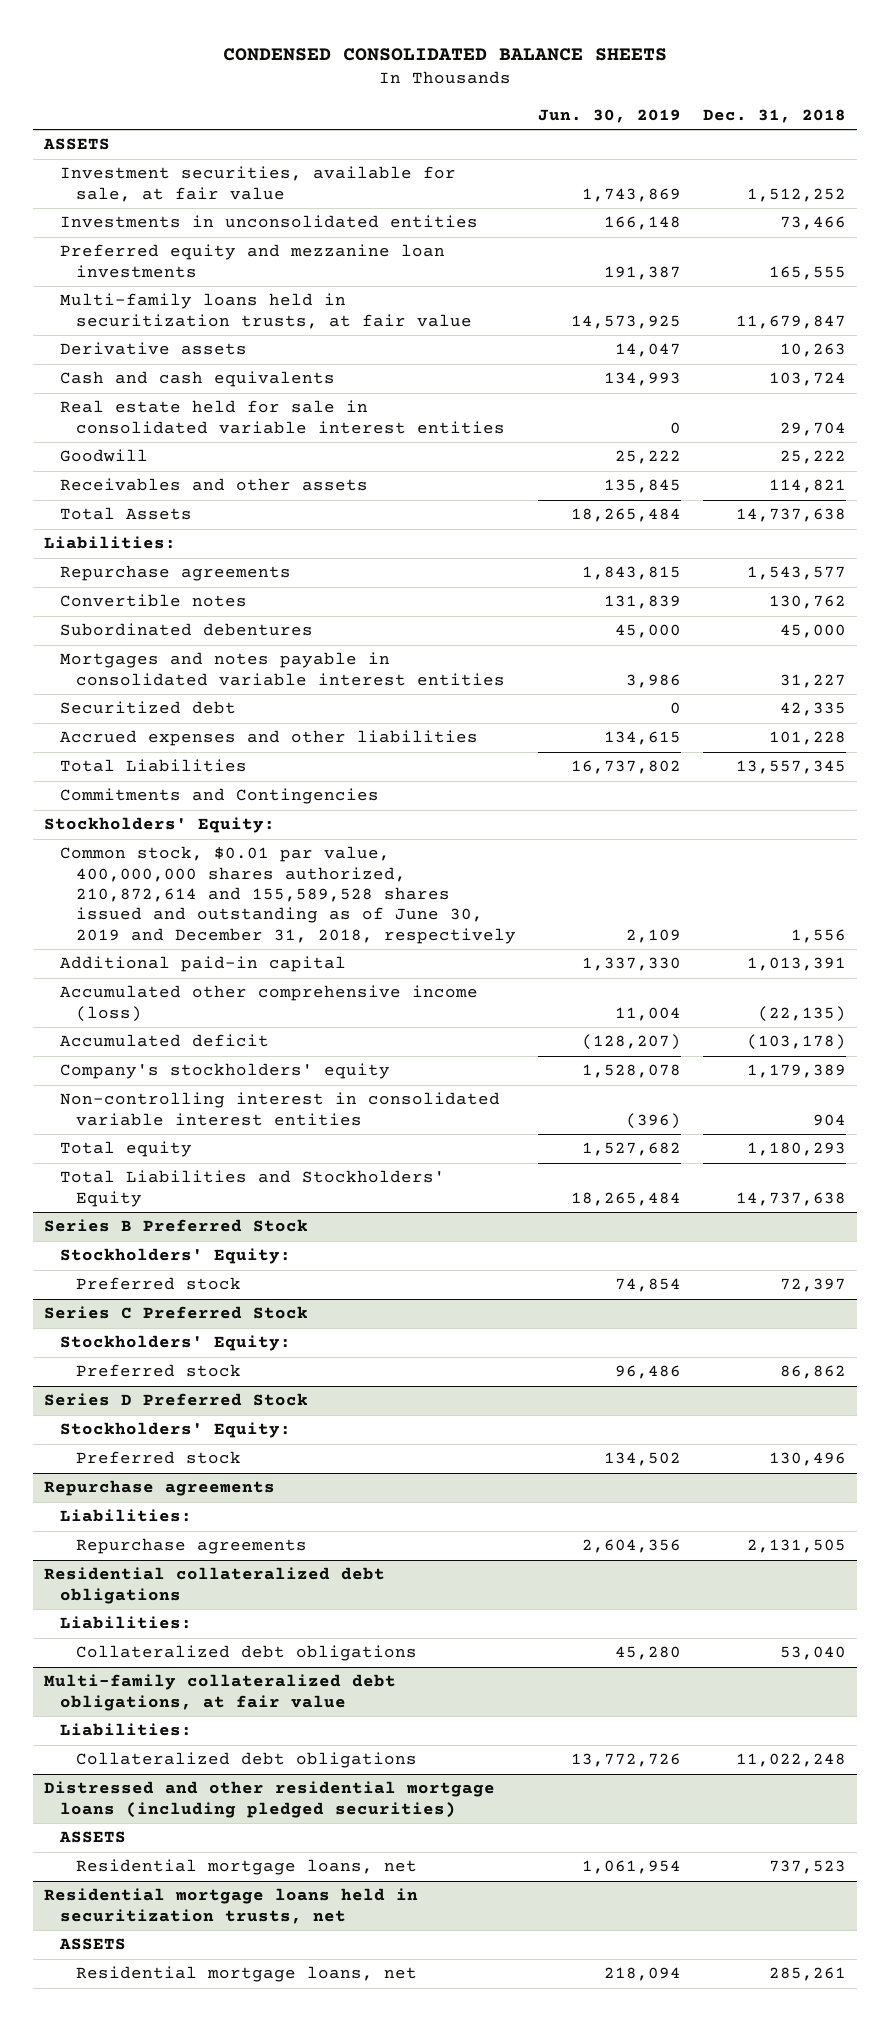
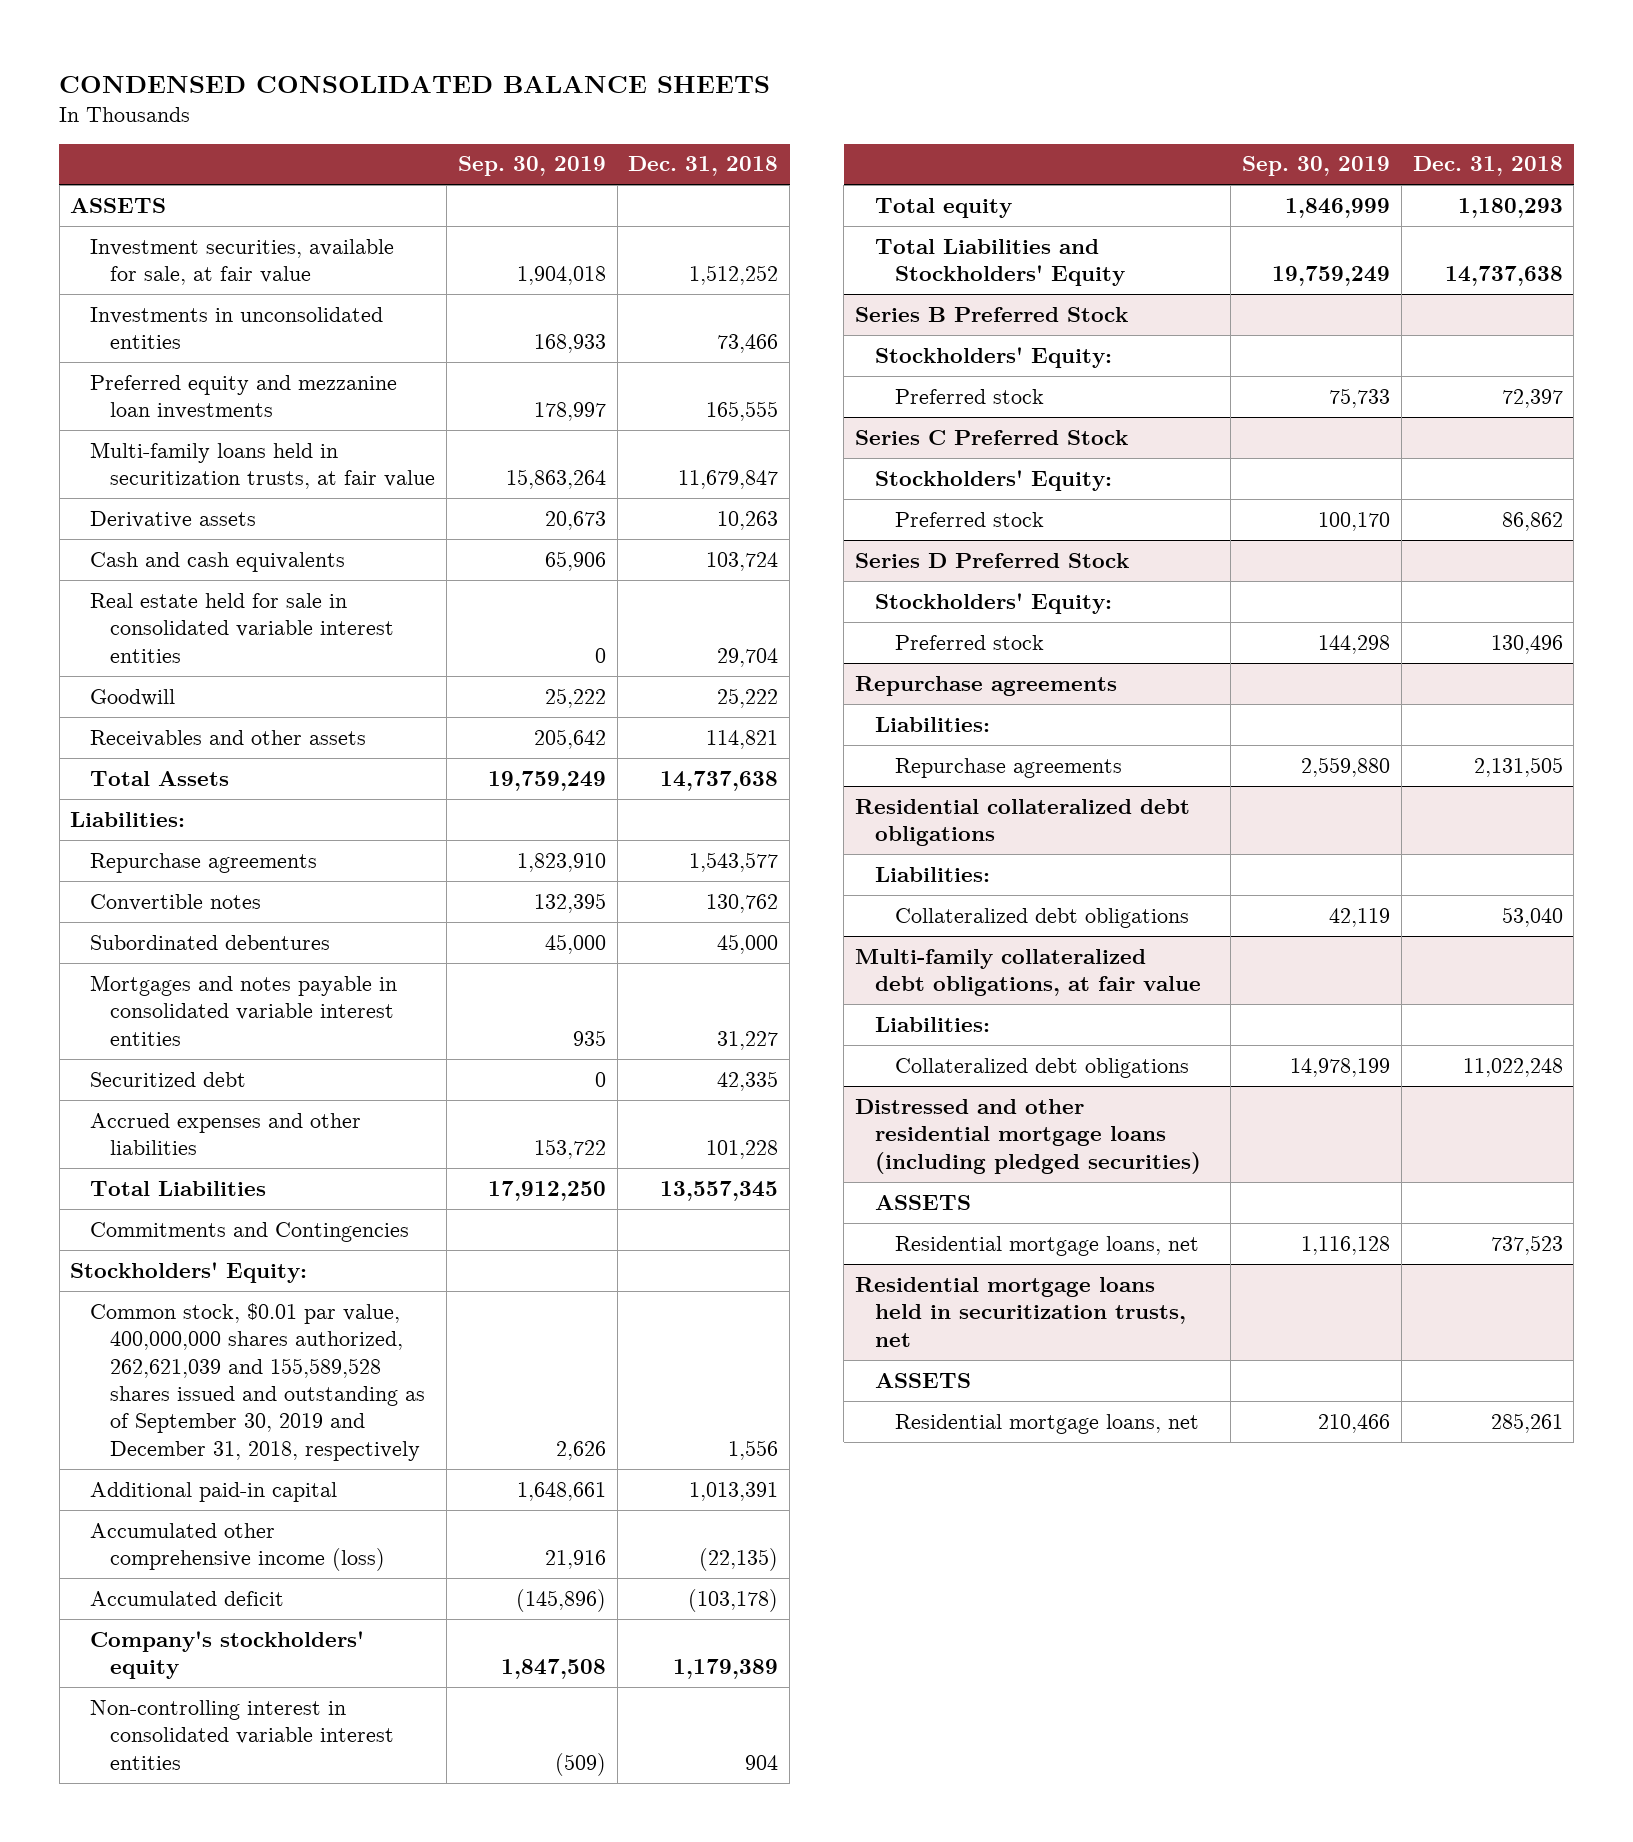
- | Jun. 30, 2019 | Dec. 31, 2018
+ | Sep. 30, 2019 | Dec. 31, 2018
- Common stock, $0.01 par value, 400,000,000 shares authorized, 210,872,614 and 155,589,528 shares issued and outstanding as of June 30, 2019 and December 31, 2018, respectively | 2,109 | 1,556
+ Common stock, $0.01 par value, 400,000,000 shares authorized, 262,621,039 and 155,589,528 shares issued and outstanding as of September 30, 2019 and December 31, 2018, respectively | 2,626 | 1,556

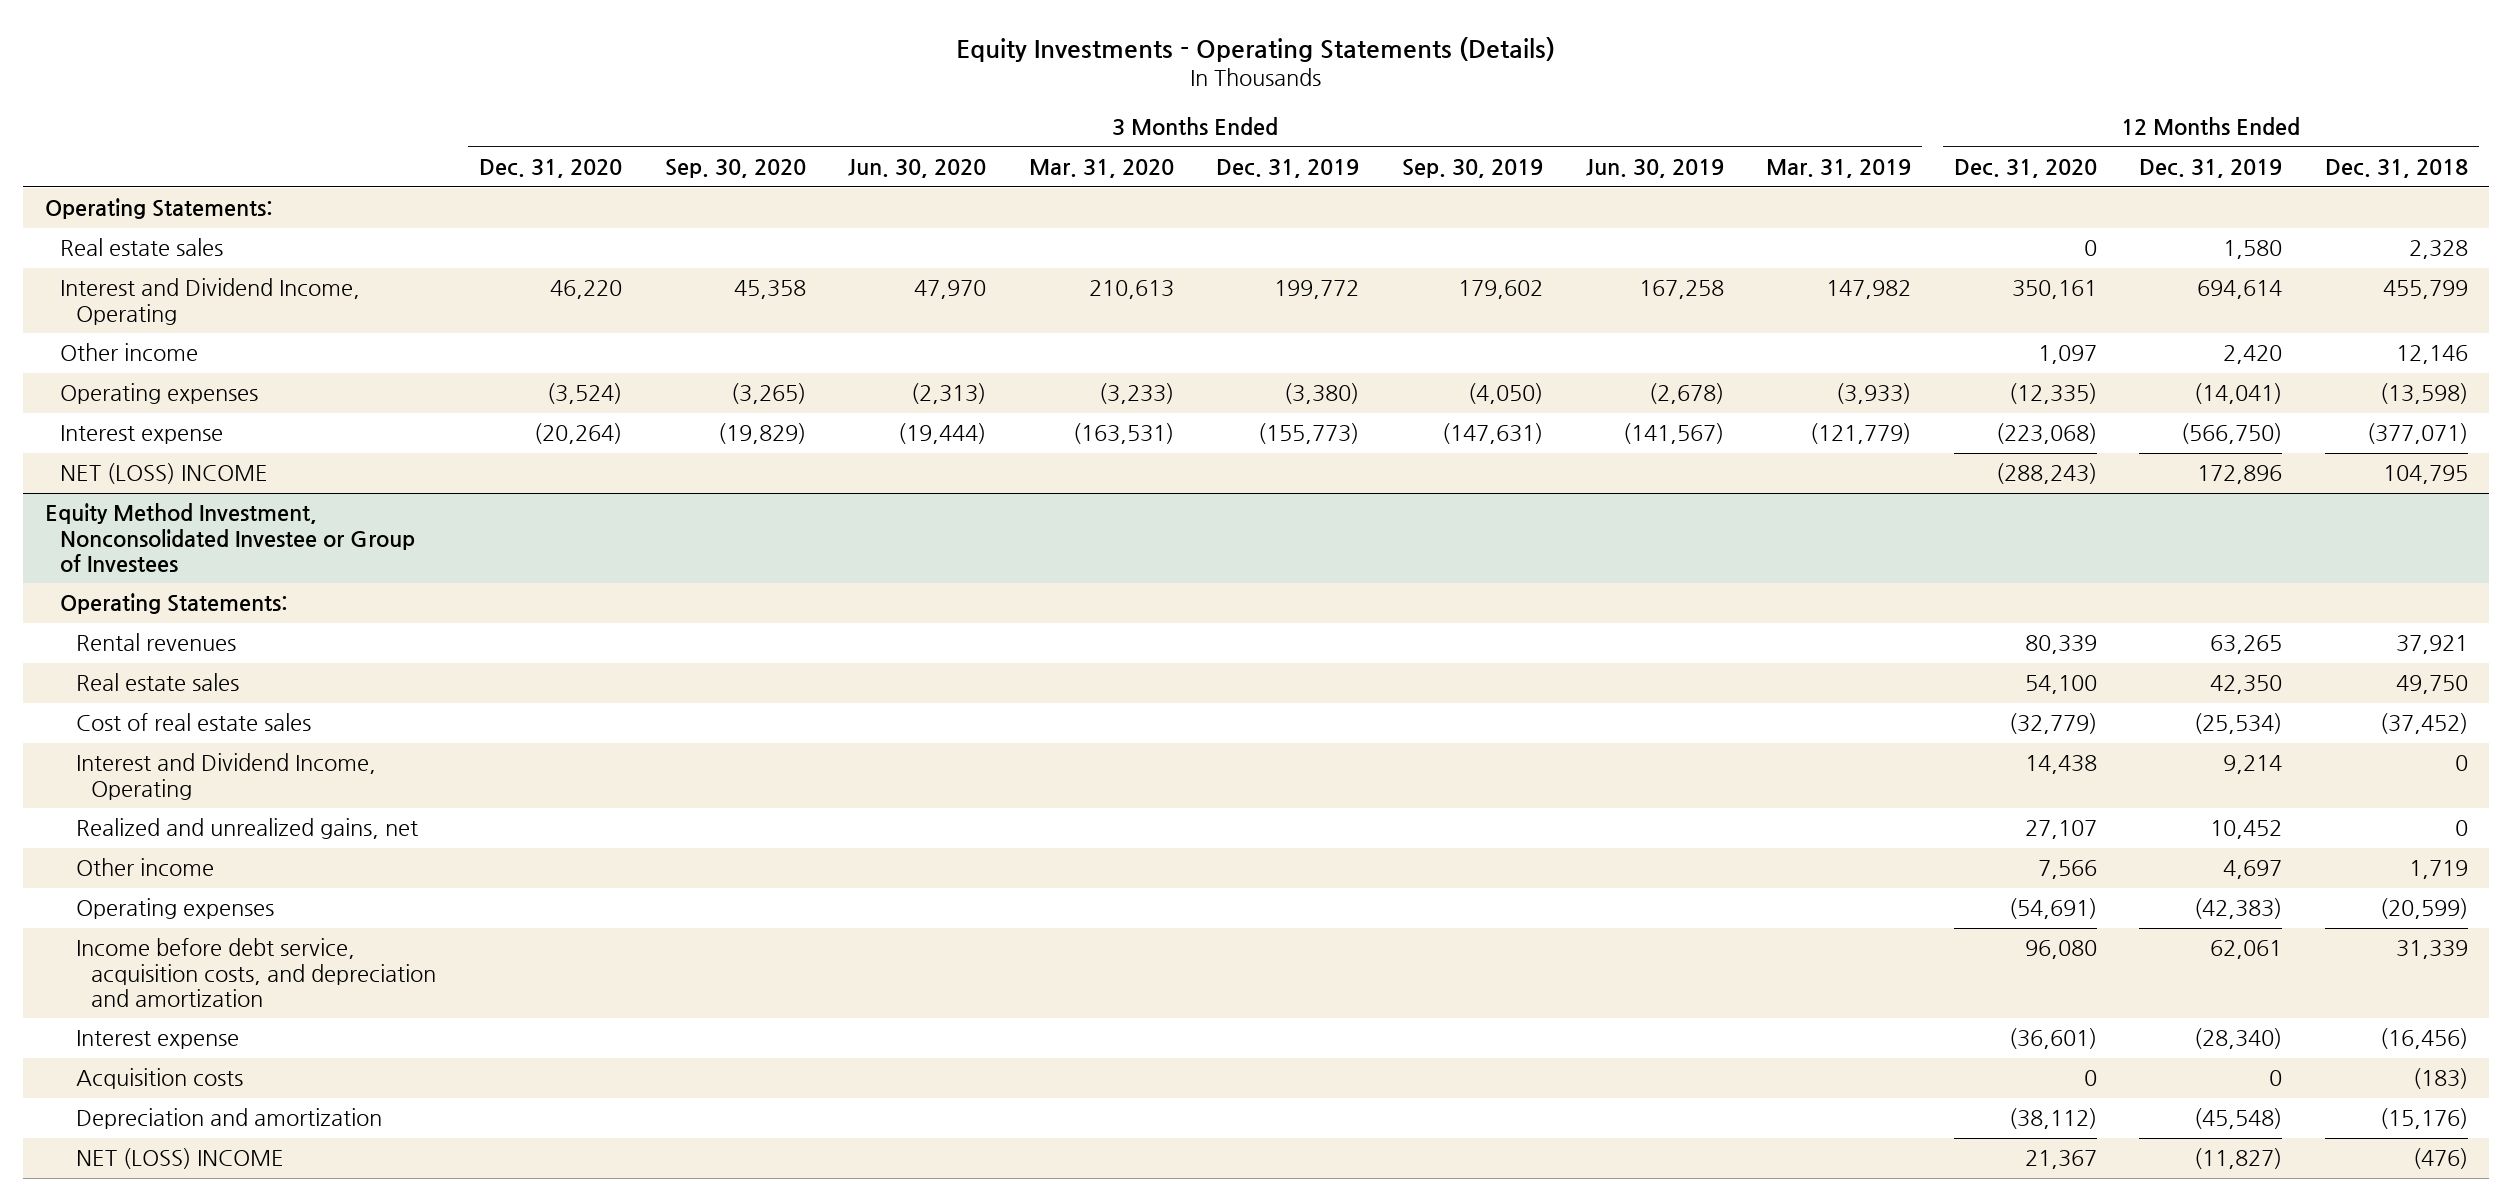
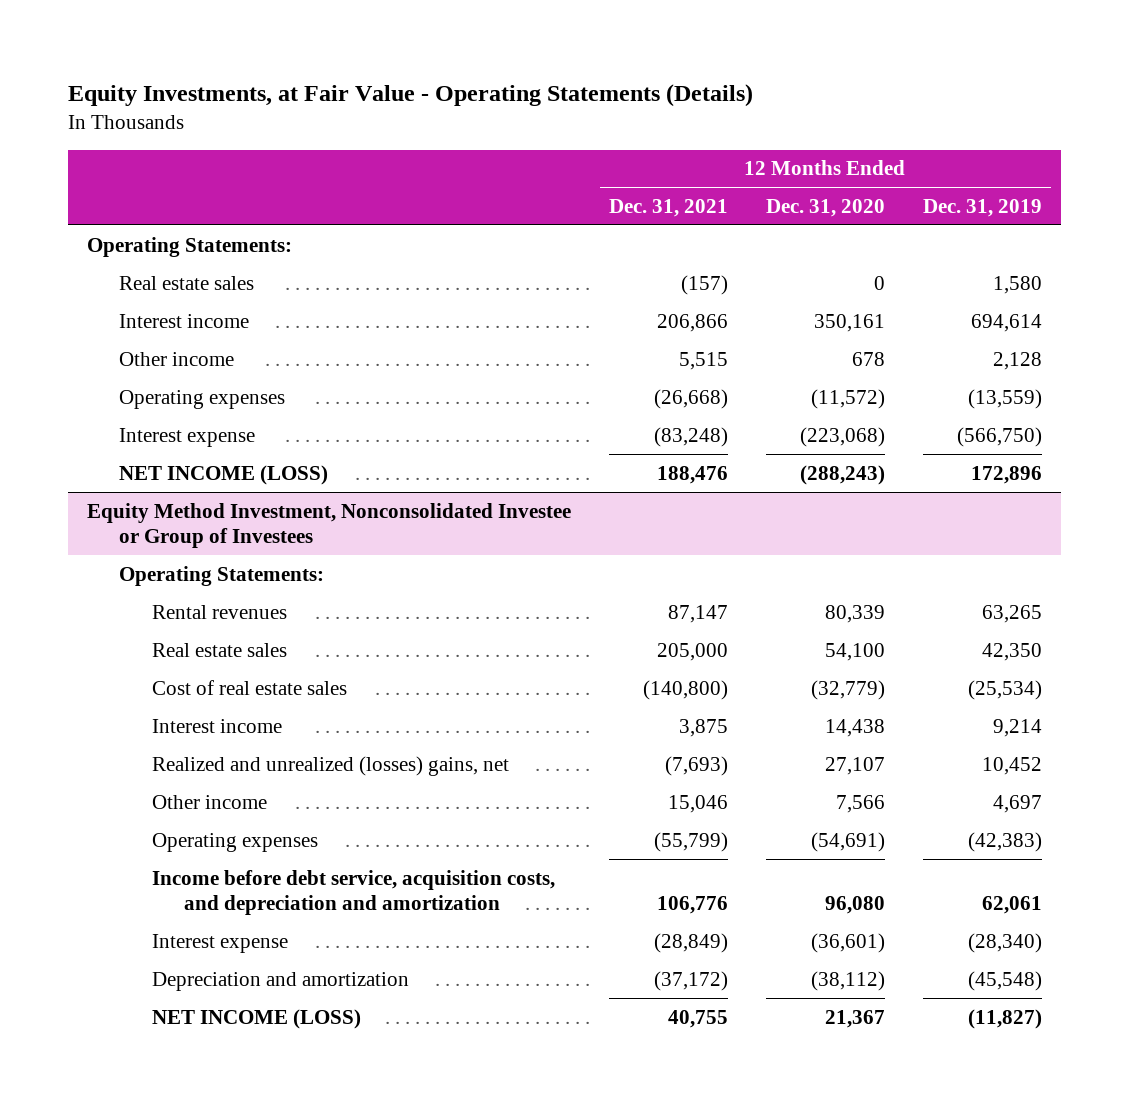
- Equity Investments - Operating Statements (Details)
+ Equity Investments, at Fair Value - Operating Statements (Details)
- | 3 Months Ended Dec. 31, 2020 | 3 Months Ended Sep. 30, 2020 | 3 Months Ended Jun. 30, 2020 | 3 Months Ended Mar. 31, 2020 | 3 Months Ended Dec. 31, 2019 | 3 Months Ended Sep. 30, 2019 | 3 Months Ended Jun. 30, 2019 | 3 Months Ended Mar. 31, 2019 | 12 Months Ended Dec. 31, 2020 | 12 Months Ended Dec. 31, 2019 | 12 Months Ended Dec. 31, 2018
+ | 12 Months Ended Dec. 31, 2021 | 12 Months Ended Dec. 31, 2020 | 12 Months Ended Dec. 31, 2019
- Interest and Dividend Income, Operating | 46,220 | 45,358 | 47,970 | 210,613 | 199,772 | 179,602 | 167,258 | 147,982 | 350,161 | 694,614 | 455,799
- Other income | | | | | | | | | 1,097 | 2,420 | 12,146
- Operating expenses | (3,524) | (3,265) | (2,313) | (3,233) | (3,380) | (4,050) | (2,678) | (3,933) | (12,335) | (14,041) | (13,598)
+ Interest income | 206,866 | 350,161 | 694,614
+ Other income | 5,515 | 678 | 2,128
+ Operating expenses | (26,668) | (11,572) | (13,559)
- NET (LOSS) INCOME | | | | | | | | | (288,243) | 172,896 | 104,795
+ NET INCOME (LOSS) | 188,476 | (288,243) | 172,896
@ Equity Method Investment, Nonconsolidated Investee or Group of Investees
- Interest and Dividend Income, Operating | | | | | | | | | 14,438 | 9,214 | 0
- Realized and unrealized gains, net | | | | | | | | | 27,107 | 10,452 | 0
+ Interest income | 3,875 | 14,438 | 9,214
+ Realized and unrealized (losses) gains, net | (7,693) | 27,107 | 10,452
- Acquisition costs | | | | | | | | | 0 | 0 | (183)
- NET (LOSS) INCOME | | | | | | | | | 21,367 | (11,827) | (476)
+ NET INCOME (LOSS) | 40,755 | 21,367 | (11,827)

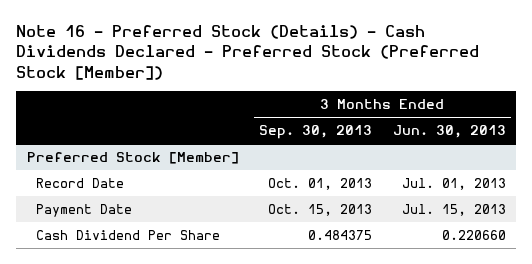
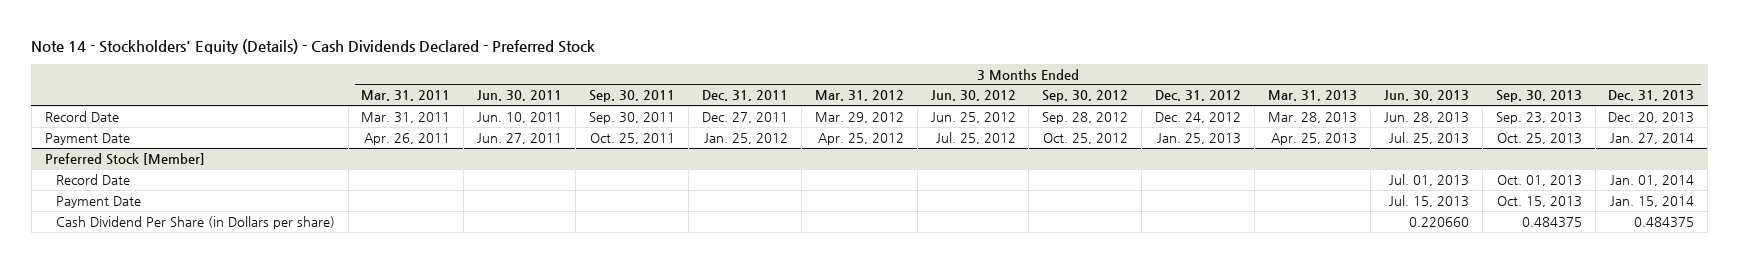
- Note 16 - Preferred Stock (Details) - Cash Dividends Declared - Preferred Stock (Preferred Stock [Member])
+ Note 14 - Stockholders' Equity (Details) - Cash Dividends Declared - Preferred Stock
- | 3 Months Ended Sep. 30, 2013 | 3 Months Ended Jun. 30, 2013
+ | 3 Months Ended Mar. 31, 2011 | 3 Months Ended Jun. 30, 2011 | 3 Months Ended Sep. 30, 2011 | 3 Months Ended Dec. 31, 2011 | 3 Months Ended Mar. 31, 2012 | 3 Months Ended Jun. 30, 2012 | 3 Months Ended Sep. 30, 2012 | 3 Months Ended Dec. 31, 2012 | 3 Months Ended Mar. 31, 2013 | 3 Months Ended Jun. 30, 2013 | 3 Months Ended Sep. 30, 2013 | 3 Months Ended Dec. 31, 2013
+ Record Date | Mar. 31, 2011 | Jun. 10, 2011 | Sep. 30, 2011 | Dec. 27, 2011 | Mar. 29, 2012 | Jun. 25, 2012 | Sep. 28, 2012 | Dec. 24, 2012 | Mar. 28, 2013 | Jun. 28, 2013 | Sep. 23, 2013 | Dec. 20, 2013
+ Payment Date | Apr. 26, 2011 | Jun. 27, 2011 | Oct. 25, 2011 | Jan. 25, 2012 | Apr. 25, 2012 | Jul. 25, 2012 | Oct. 25, 2012 | Jan. 25, 2013 | Apr. 25, 2013 | Jul. 25, 2013 | Oct. 25, 2013 | Jan. 27, 2014
@ Preferred Stock [Member]
- Cash Dividend Per Share | 0.484375 | 0.220660
+ Cash Dividend Per Share (in Dollars per share) | | | | | | | | | | 0.220660 | 0.484375 | 0.484375

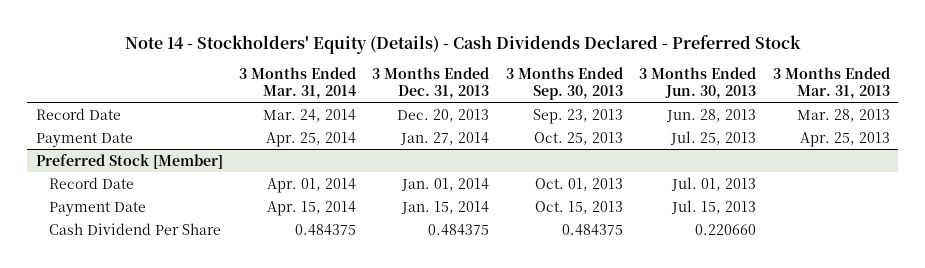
- | 3 Months Ended Mar. 31, 2011 | 3 Months Ended Jun. 30, 2011 | 3 Months Ended Sep. 30, 2011 | 3 Months Ended Dec. 31, 2011 | 3 Months Ended Mar. 31, 2012 | 3 Months Ended Jun. 30, 2012 | 3 Months Ended Sep. 30, 2012 | 3 Months Ended Dec. 31, 2012 | 3 Months Ended Mar. 31, 2013 | 3 Months Ended Jun. 30, 2013 | 3 Months Ended Sep. 30, 2013 | 3 Months Ended Dec. 31, 2013
+ | 3 Months Ended Mar. 31, 2014 | 3 Months Ended Dec. 31, 2013 | 3 Months Ended Sep. 30, 2013 | 3 Months Ended Jun. 30, 2013 | 3 Months Ended Mar. 31, 2013
@ Preferred Stock [Member]
- Cash Dividend Per Share (in Dollars per share) | | | | | | | | | | 0.220660 | 0.484375 | 0.484375
+ Cash Dividend Per Share | 0.484375 | 0.484375 | 0.484375 | 0.220660 |

